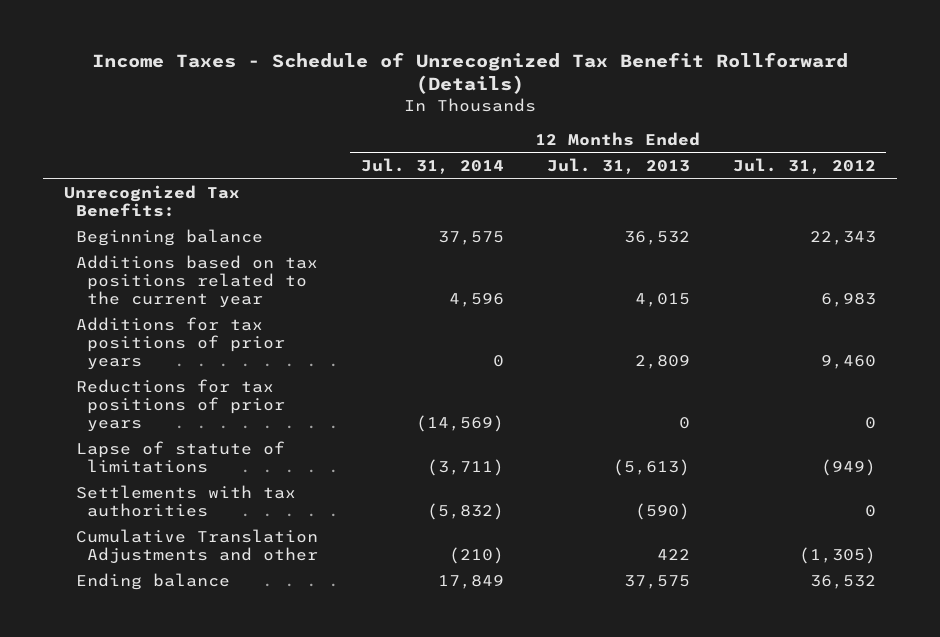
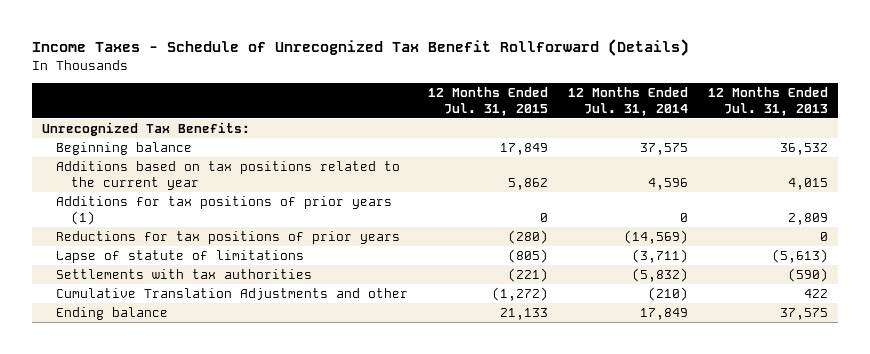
- | 12 Months Ended Jul. 31, 2014 | 12 Months Ended Jul. 31, 2013 | 12 Months Ended Jul. 31, 2012
+ | 12 Months Ended Jul. 31, 2015 | 12 Months Ended Jul. 31, 2014 | 12 Months Ended Jul. 31, 2013
- Additions for tax positions of prior years | 0 | 2,809 | 9,460
+ Additions for tax positions of prior years (1) | 0 | 0 | 2,809

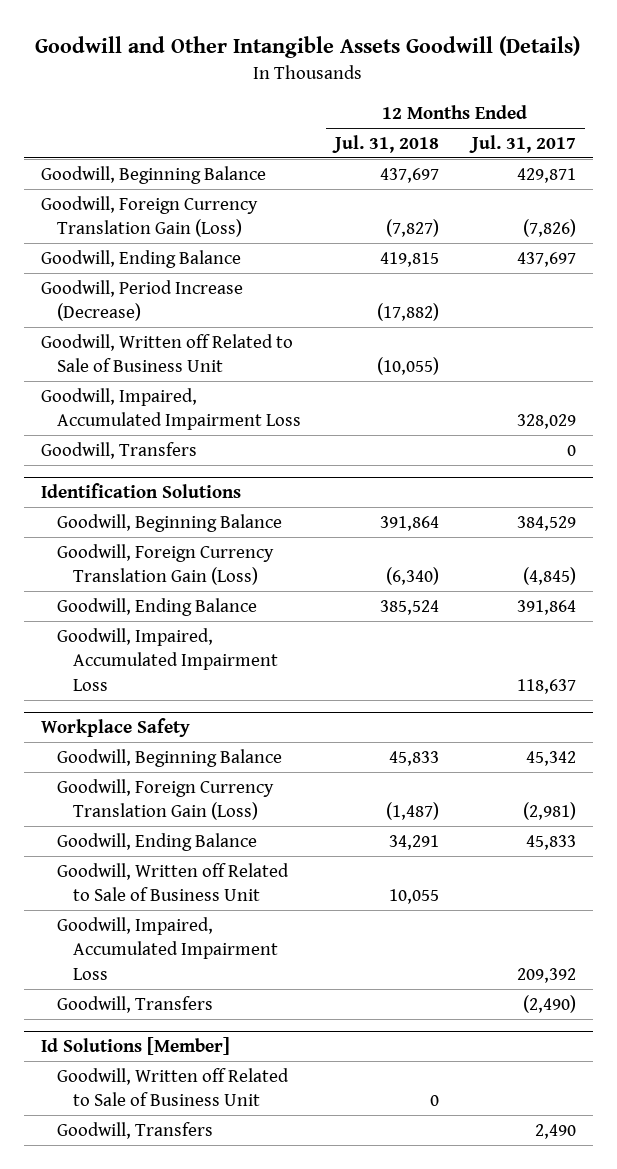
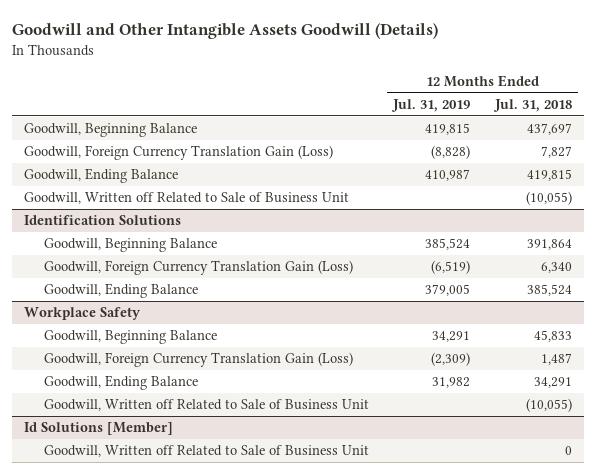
- | 12 Months Ended Jul. 31, 2018 | 12 Months Ended Jul. 31, 2017
+ | 12 Months Ended Jul. 31, 2019 | 12 Months Ended Jul. 31, 2018
- Goodwill, Foreign Currency Translation Gain (Loss) | (7,827) | (7,826)
+ Goodwill, Foreign Currency Translation Gain (Loss) | (8,828) | 7,827
- Goodwill, Period Increase (Decrease) | (17,882) |
- Goodwill, Impaired, Accumulated Impairment Loss | | 328,029
- Goodwill, Transfers | | 0
@ Identification Solutions
- Goodwill, Foreign Currency Translation Gain (Loss) | (6,340) | (4,845)
+ Goodwill, Foreign Currency Translation Gain (Loss) | (6,519) | 6,340
- Goodwill, Impaired, Accumulated Impairment Loss | | 118,637
@ Workplace Safety
- Goodwill, Foreign Currency Translation Gain (Loss) | (1,487) | (2,981)
+ Goodwill, Foreign Currency Translation Gain (Loss) | (2,309) | 1,487
- Goodwill, Written off Related to Sale of Business Unit | 10,055 |
- Goodwill, Impaired, Accumulated Impairment Loss | | 209,392
- Goodwill, Transfers | | (2,490)
+ Goodwill, Written off Related to Sale of Business Unit | | (10,055)
@ Id Solutions [Member]
- Goodwill, Transfers | | 2,490

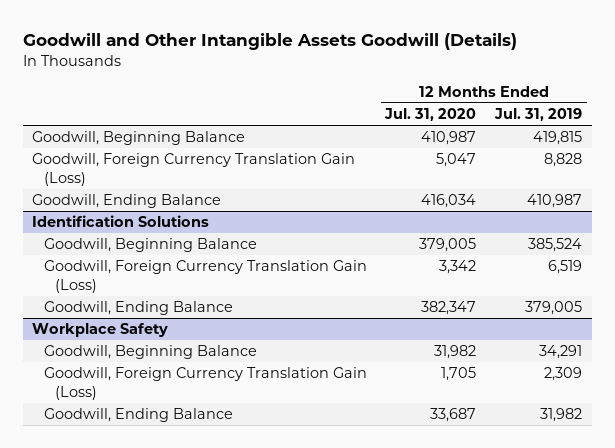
- | 12 Months Ended Jul. 31, 2019 | 12 Months Ended Jul. 31, 2018
+ | 12 Months Ended Jul. 31, 2020 | 12 Months Ended Jul. 31, 2019
- Goodwill, Foreign Currency Translation Gain (Loss) | (8,828) | 7,827
+ Goodwill, Foreign Currency Translation Gain (Loss) | 5,047 | 8,828
- Goodwill, Written off Related to Sale of Business Unit | | (10,055)
@ Identification Solutions
- Goodwill, Foreign Currency Translation Gain (Loss) | (6,519) | 6,340
+ Goodwill, Foreign Currency Translation Gain (Loss) | 3,342 | 6,519
@ Workplace Safety
- Goodwill, Foreign Currency Translation Gain (Loss) | (2,309) | 1,487
+ Goodwill, Foreign Currency Translation Gain (Loss) | 1,705 | 2,309
- Goodwill, Written off Related to Sale of Business Unit | | (10,055)
- Id Solutions [Member]
- Goodwill, Written off Related to Sale of Business Unit | | 0

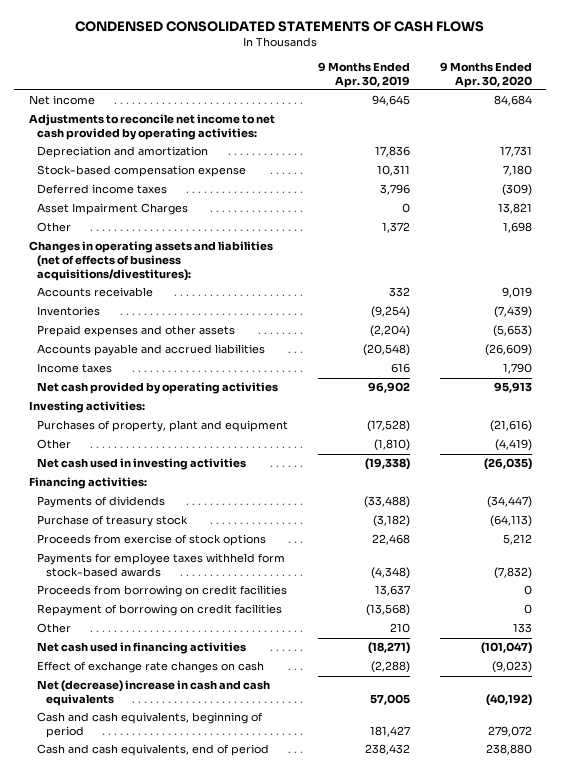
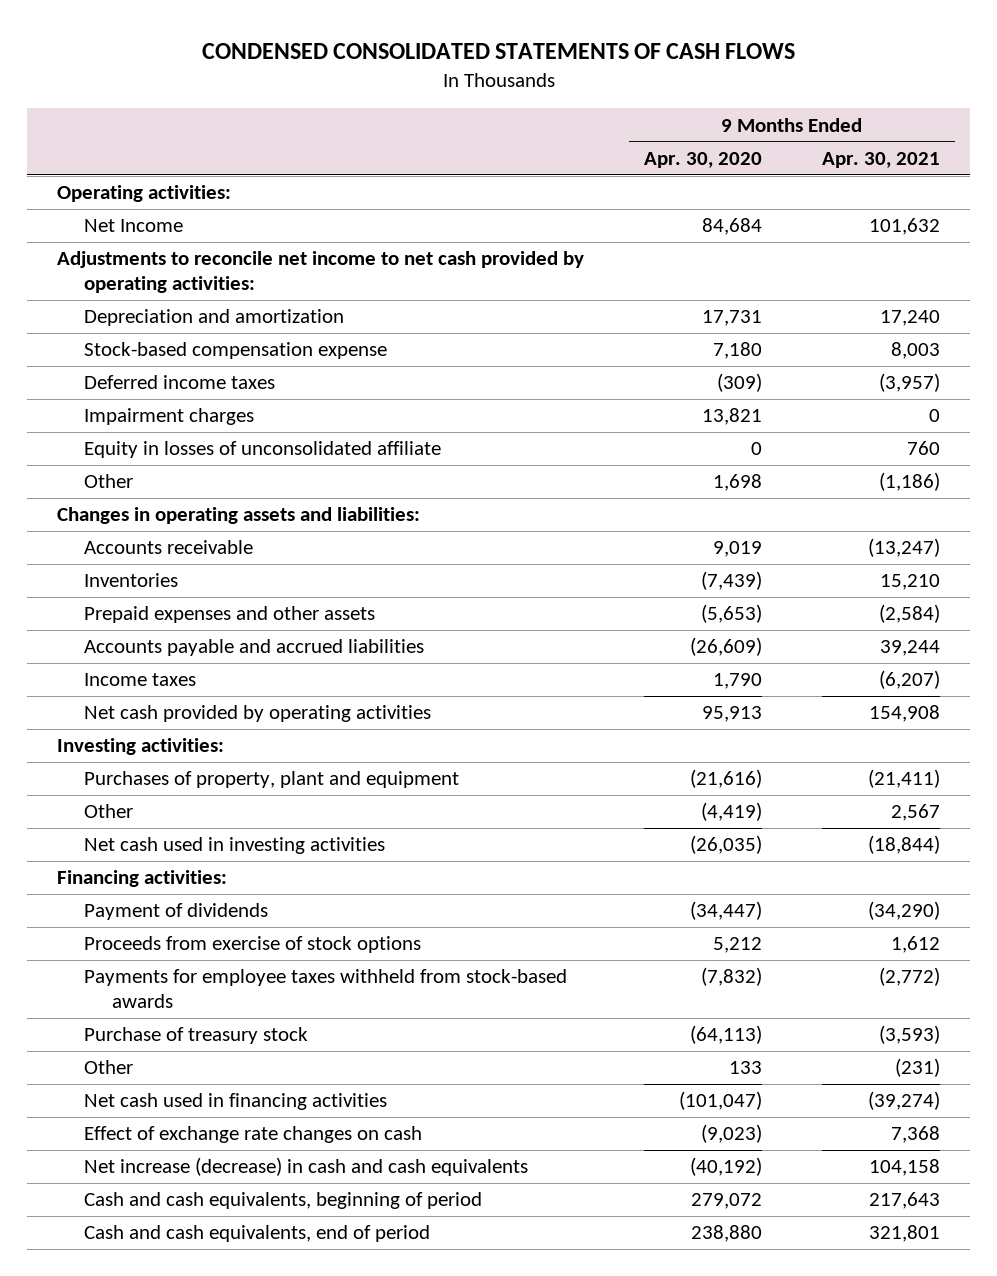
- | 9 Months Ended Apr. 30, 2019 | 9 Months Ended Apr. 30, 2020
+ | 9 Months Ended Apr. 30, 2020 | 9 Months Ended Apr. 30, 2021
- Net income | 94,645 | 84,684
+ Operating activities:
+ Net Income | 84,684 | 101,632
- Asset Impairment Charges | 0 | 13,821
+ Impairment charges | 13,821 | 0
+ Equity in losses of unconsolidated affiliate | 0 | 760
- Changes in operating assets and liabilities (net of effects of business acquisitions/divestitures):
+ Changes in operating assets and liabilities:
- Payments of dividends | (33,488) | (34,447)
+ Payment of dividends | (34,447) | (34,290)
- Payments for employee taxes withheld form stock-based awards | (4,348) | (7,832)
- Proceeds from borrowing on credit facilities | 13,637 | 0
- Repayment of borrowing on credit facilities | (13,568) | 0
+ Payments for employee taxes withheld from stock-based awards | (7,832) | (2,772)
moved down: Purchase of treasury stock | (64,113) | (3,593)
- Net (decrease) increase in cash and cash equivalents | 57,005 | (40,192)
+ Net increase (decrease) in cash and cash equivalents | (40,192) | 104,158

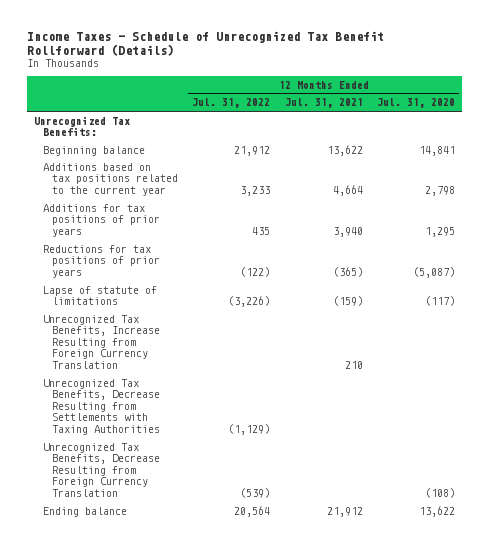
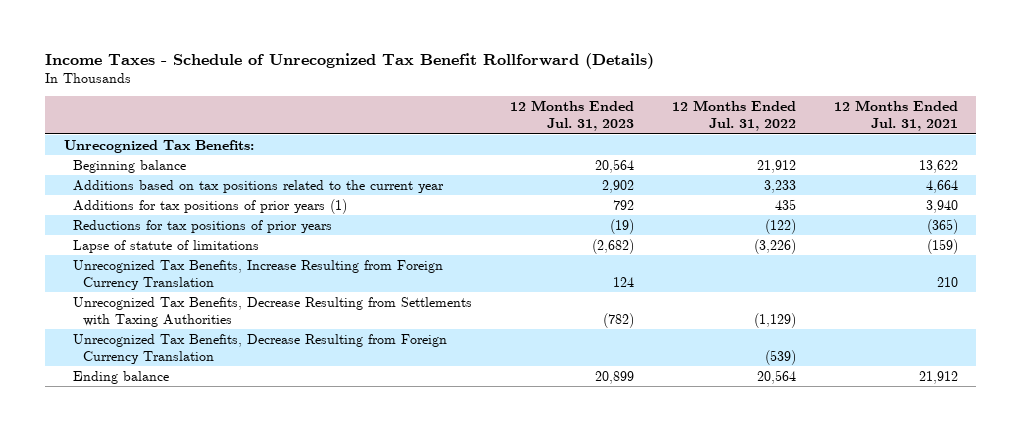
- | 12 Months Ended Jul. 31, 2022 | 12 Months Ended Jul. 31, 2021 | 12 Months Ended Jul. 31, 2020
+ | 12 Months Ended Jul. 31, 2023 | 12 Months Ended Jul. 31, 2022 | 12 Months Ended Jul. 31, 2021
- Additions for tax positions of prior years | 435 | 3,940 | 1,295
+ Additions for tax positions of prior years (1) | 792 | 435 | 3,940

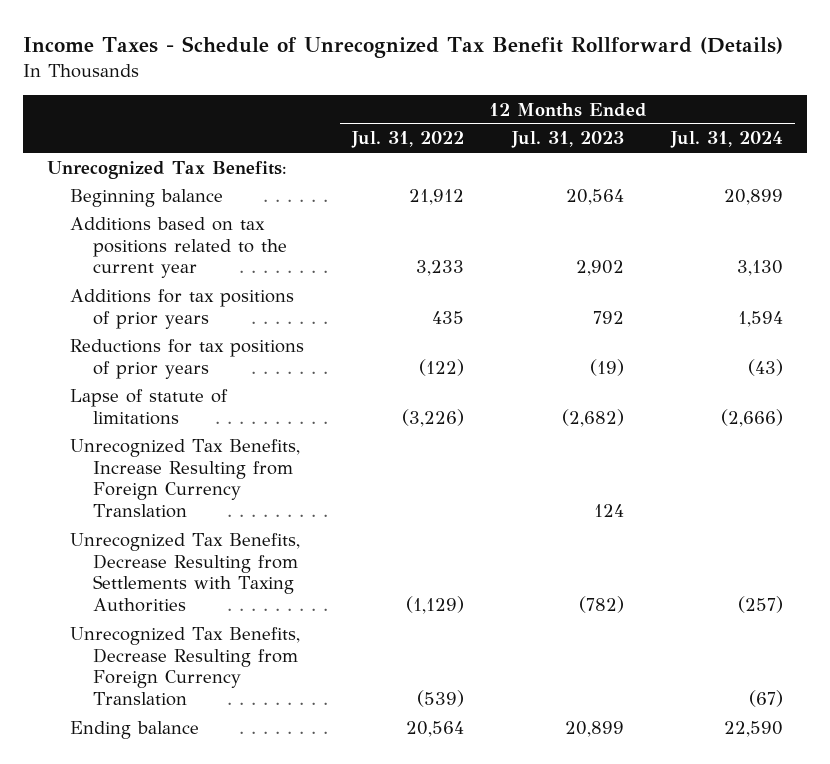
- | 12 Months Ended Jul. 31, 2023 | 12 Months Ended Jul. 31, 2022 | 12 Months Ended Jul. 31, 2021
+ | 12 Months Ended Jul. 31, 2022 | 12 Months Ended Jul. 31, 2023 | 12 Months Ended Jul. 31, 2024
- Additions for tax positions of prior years (1) | 792 | 435 | 3,940
+ Additions for tax positions of prior years | 435 | 792 | 1,594

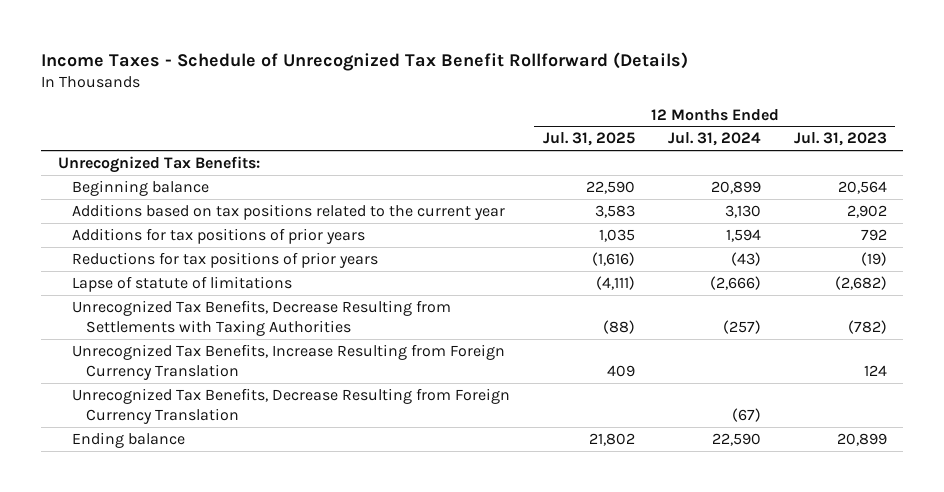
- | 12 Months Ended Jul. 31, 2022 | 12 Months Ended Jul. 31, 2023 | 12 Months Ended Jul. 31, 2024
+ | 12 Months Ended Jul. 31, 2025 | 12 Months Ended Jul. 31, 2024 | 12 Months Ended Jul. 31, 2023
moved down: Unrecognized Tax Benefits, Increase Resulting from Foreign Currency Translation | 409 | | 124

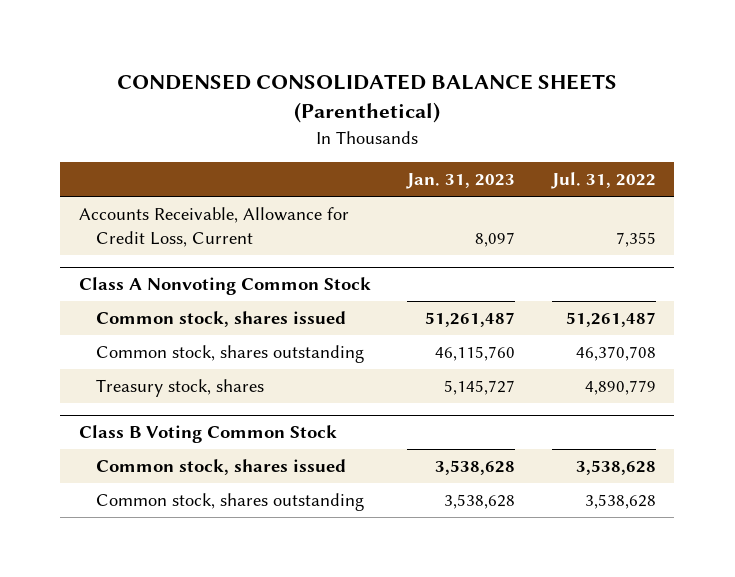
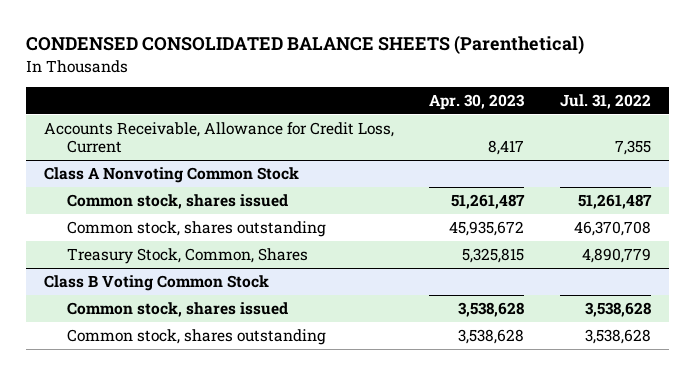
- | Jan. 31, 2023 | Jul. 31, 2022
+ | Apr. 30, 2023 | Jul. 31, 2022
@ Class A Nonvoting Common Stock
- Treasury stock, shares | 5,145,727 | 4,890,779
+ Treasury Stock, Common, Shares | 5,325,815 | 4,890,779

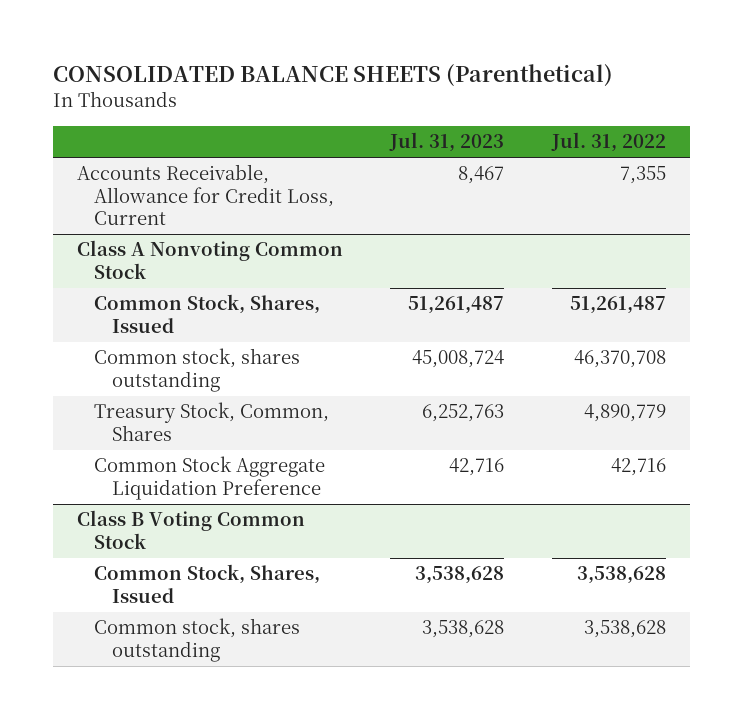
- CONDENSED CONSOLIDATED BALANCE SHEETS (Parenthetical)
+ CONSOLIDATED BALANCE SHEETS (Parenthetical)
- | Apr. 30, 2023 | Jul. 31, 2022
+ | Jul. 31, 2023 | Jul. 31, 2022
@ Class A Nonvoting Common Stock
- Common stock, shares issued | 51,261,487 | 51,261,487
+ Common Stock, Shares, Issued | 51,261,487 | 51,261,487
+ Common Stock Aggregate Liquidation Preference | 42,716 | 42,716
@ Class B Voting Common Stock
- Common stock, shares issued | 3,538,628 | 3,538,628
+ Common Stock, Shares, Issued | 3,538,628 | 3,538,628

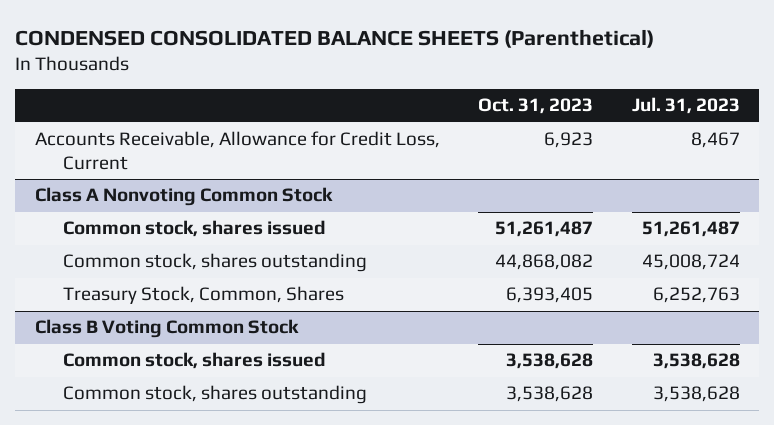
- CONSOLIDATED BALANCE SHEETS (Parenthetical)
+ CONDENSED CONSOLIDATED BALANCE SHEETS (Parenthetical)
- | Jul. 31, 2023 | Jul. 31, 2022
+ | Oct. 31, 2023 | Jul. 31, 2023
@ Class A Nonvoting Common Stock
- Common Stock, Shares, Issued | 51,261,487 | 51,261,487
+ Common stock, shares issued | 51,261,487 | 51,261,487
- Common Stock Aggregate Liquidation Preference | 42,716 | 42,716
@ Class B Voting Common Stock
- Common Stock, Shares, Issued | 3,538,628 | 3,538,628
+ Common stock, shares issued | 3,538,628 | 3,538,628

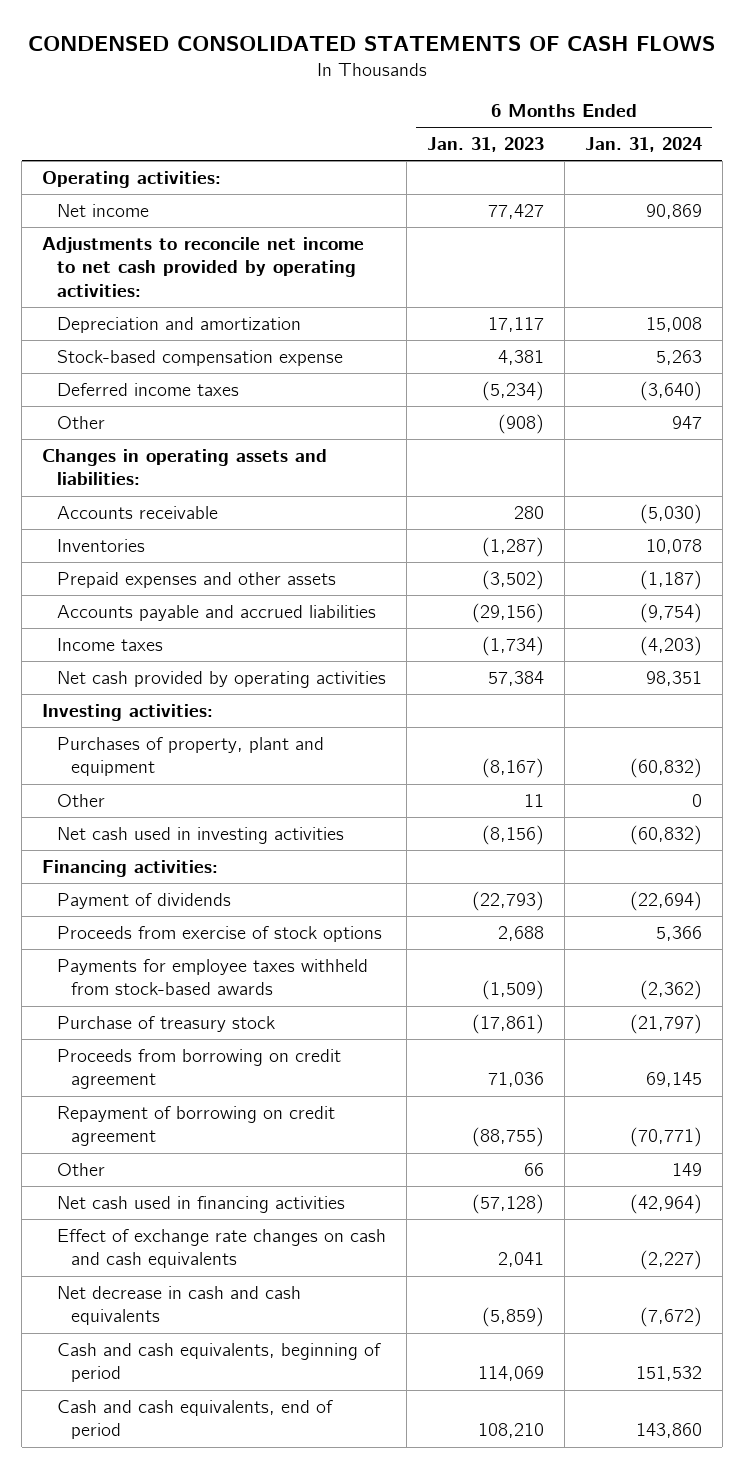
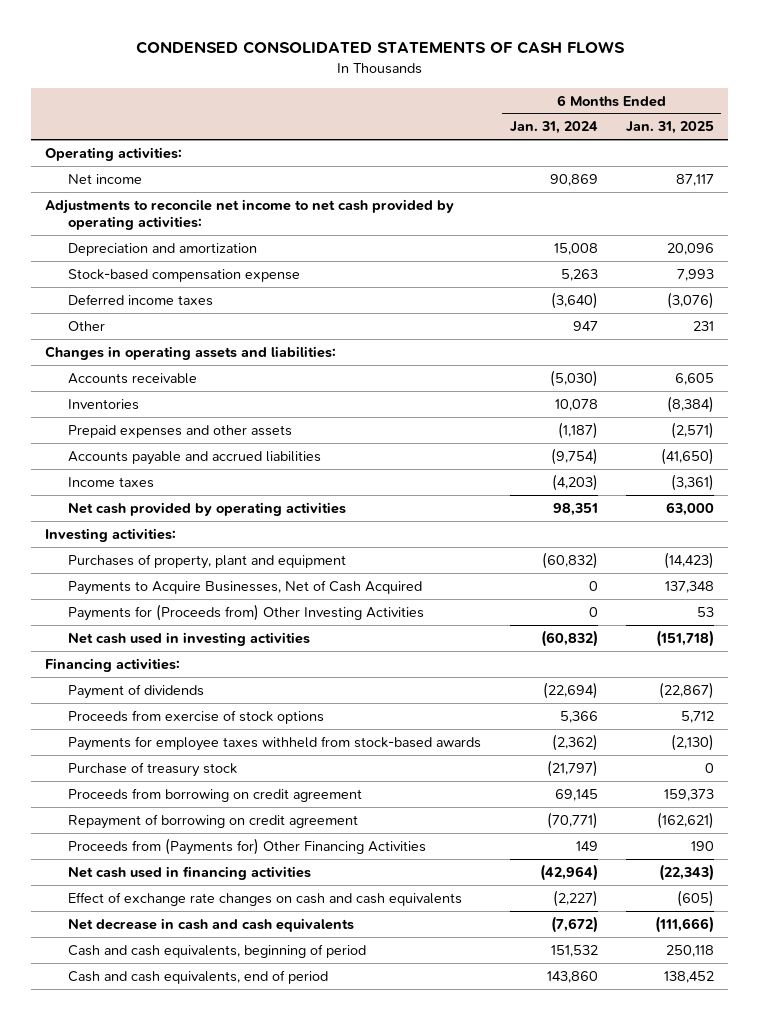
- | 6 Months Ended Jan. 31, 2023 | 6 Months Ended Jan. 31, 2024
+ | 6 Months Ended Jan. 31, 2024 | 6 Months Ended Jan. 31, 2025
- Other | 11 | 0
+ Payments to Acquire Businesses, Net of Cash Acquired | 0 | 137,348
+ Payments for (Proceeds from) Other Investing Activities | 0 | 53
- Other | 66 | 149
+ Proceeds from (Payments for) Other Financing Activities | 149 | 190

